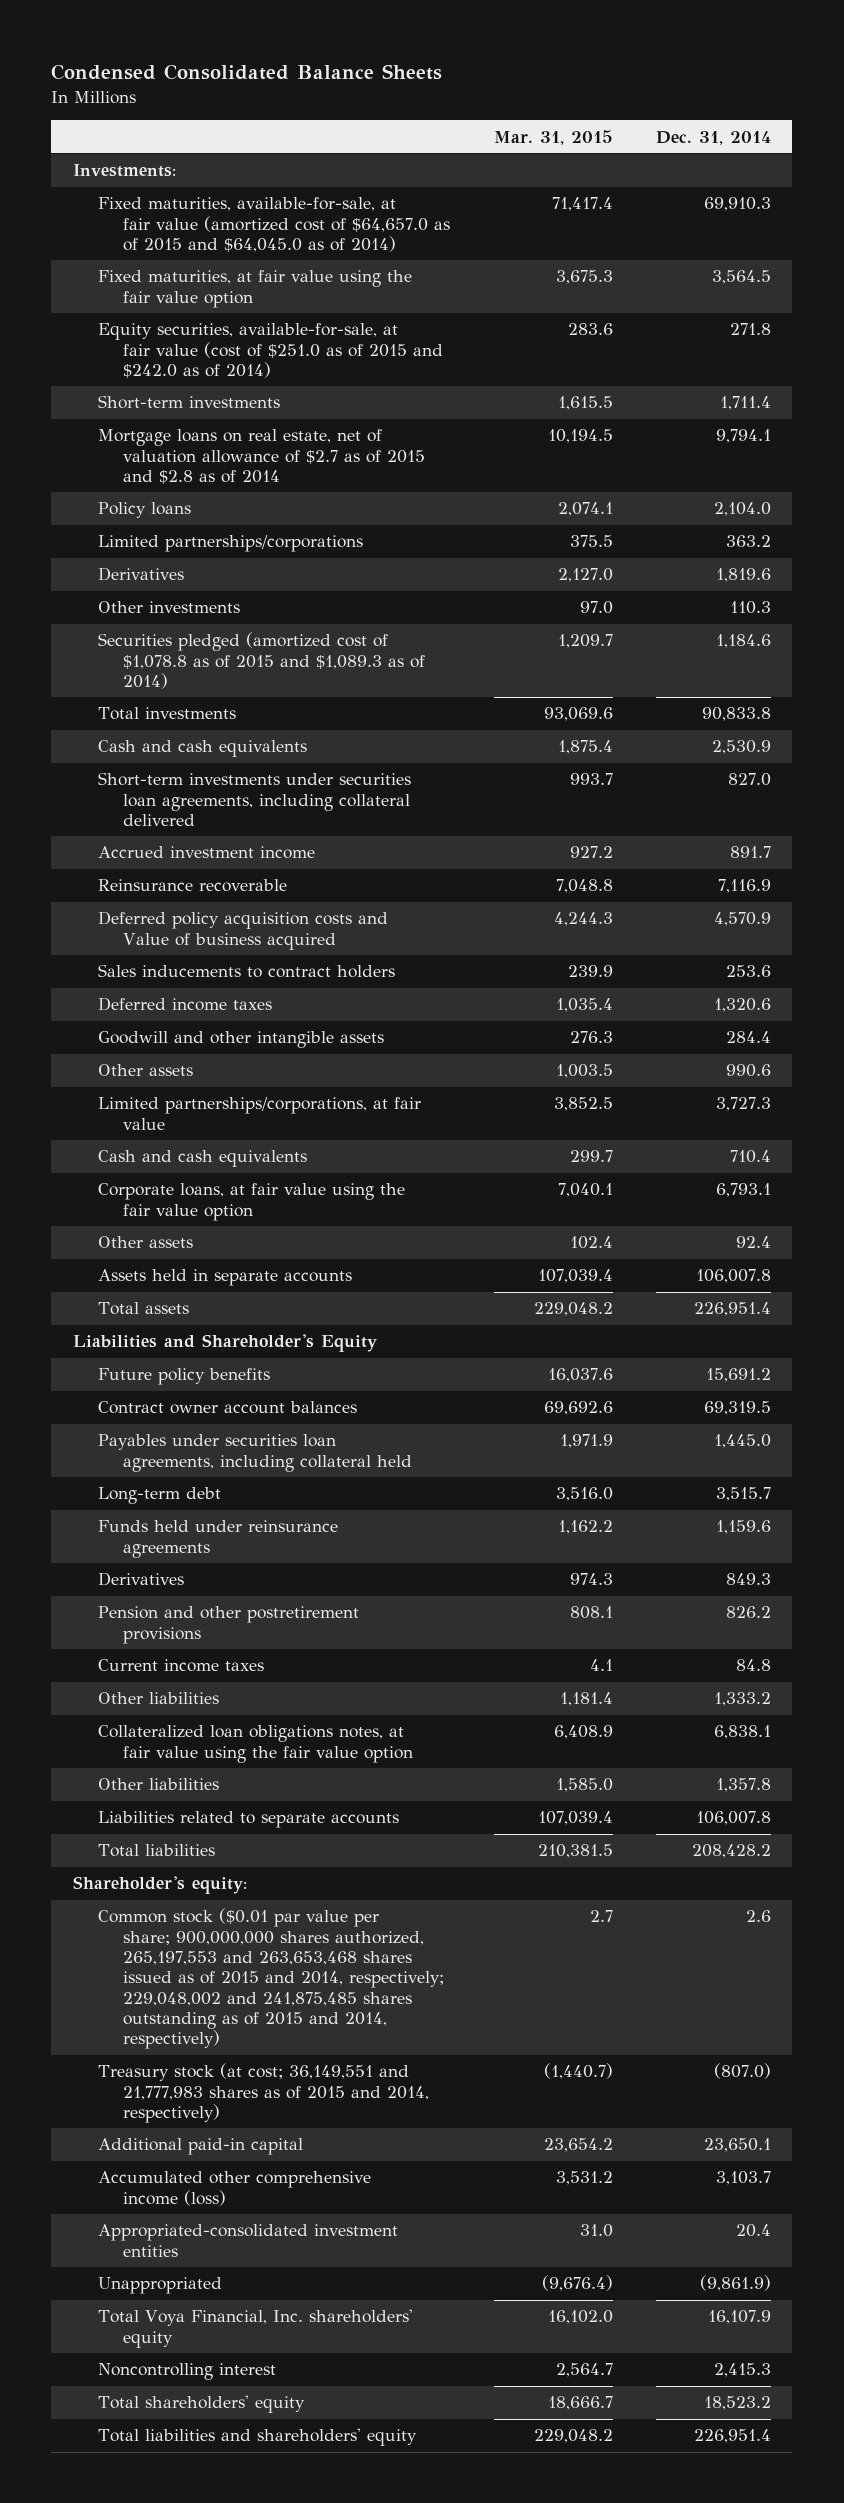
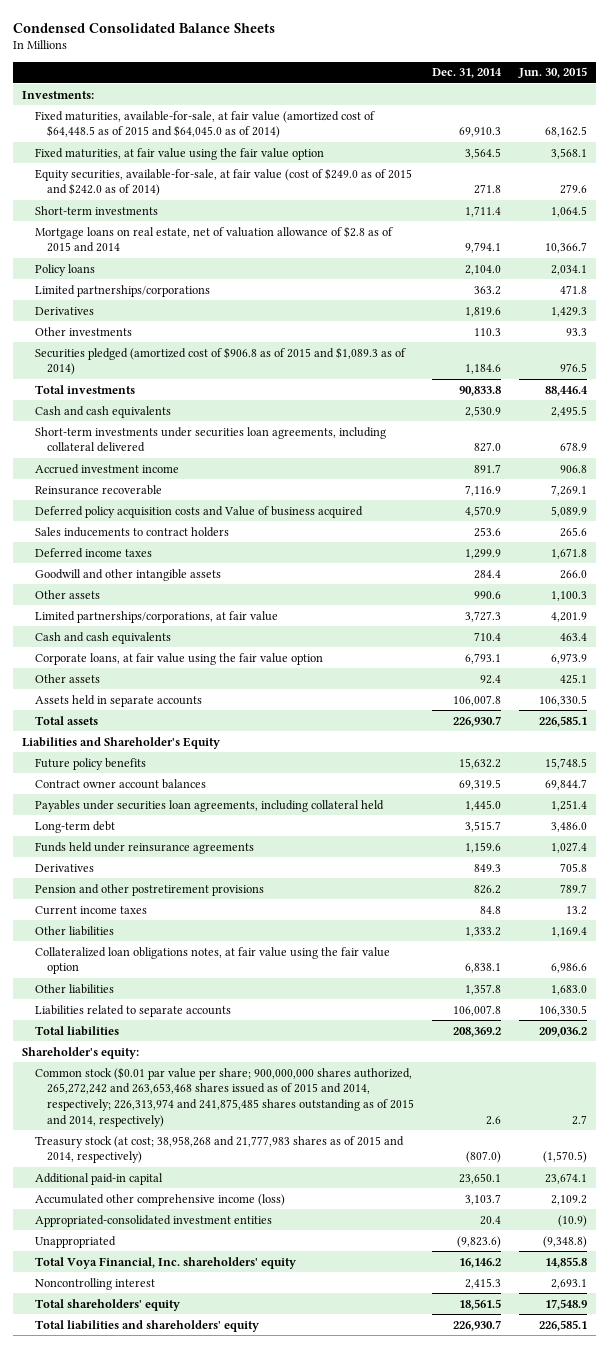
- | Mar. 31, 2015 | Dec. 31, 2014
+ | Dec. 31, 2014 | Jun. 30, 2015
- Fixed maturities, available-for-sale, at fair value (amortized cost of $64,657.0 as of 2015 and $64,045.0 as of 2014) | 71,417.4 | 69,910.3
+ Fixed maturities, available-for-sale, at fair value (amortized cost of $64,448.5 as of 2015 and $64,045.0 as of 2014) | 69,910.3 | 68,162.5
- Equity securities, available-for-sale, at fair value (cost of $251.0 as of 2015 and $242.0 as of 2014) | 283.6 | 271.8
+ Equity securities, available-for-sale, at fair value (cost of $249.0 as of 2015 and $242.0 as of 2014) | 271.8 | 279.6
- Mortgage loans on real estate, net of valuation allowance of $2.7 as of 2015 and $2.8 as of 2014 | 10,194.5 | 9,794.1
+ Mortgage loans on real estate, net of valuation allowance of $2.8 as of 2015 and 2014 | 9,794.1 | 10,366.7
- Securities pledged (amortized cost of $1,078.8 as of 2015 and $1,089.3 as of 2014) | 1,209.7 | 1,184.6
+ Securities pledged (amortized cost of $906.8 as of 2015 and $1,089.3 as of 2014) | 1,184.6 | 976.5
- Deferred income taxes | 1,035.4 | 1,320.6
+ Deferred income taxes | 1,299.9 | 1,671.8
- Total assets | 229,048.2 | 226,951.4
+ Total assets | 226,930.7 | 226,585.1
- Future policy benefits | 16,037.6 | 15,691.2
+ Future policy benefits | 15,632.2 | 15,748.5
- Total liabilities | 210,381.5 | 208,428.2
+ Total liabilities | 208,369.2 | 209,036.2
- Common stock ($0.01 par value per share; 900,000,000 shares authorized, 265,197,553 and 263,653,468 shares issued as of 2015 and 2014, respectively; 229,048,002 and 241,875,485 shares outstanding as of 2015 and 2014, respectively) | 2.7 | 2.6
- Treasury stock (at cost; 36,149,551 and 21,777,983 shares as of 2015 and 2014, respectively) | (1,440.7) | (807.0)
+ Common stock ($0.01 par value per share; 900,000,000 shares authorized, 265,272,242 and 263,653,468 shares issued as of 2015 and 2014, respectively; 226,313,974 and 241,875,485 shares outstanding as of 2015 and 2014, respectively) | 2.6 | 2.7
+ Treasury stock (at cost; 38,958,268 and 21,777,983 shares as of 2015 and 2014, respectively) | (807.0) | (1,570.5)
- Unappropriated | (9,676.4) | (9,861.9)
- Total Voya Financial, Inc. shareholders' equity | 16,102.0 | 16,107.9
+ Unappropriated | (9,823.6) | (9,348.8)
+ Total Voya Financial, Inc. shareholders' equity | 16,146.2 | 14,855.8
- Total shareholders' equity | 18,666.7 | 18,523.2
- Total liabilities and shareholders' equity | 229,048.2 | 226,951.4
+ Total shareholders' equity | 18,561.5 | 17,548.9
+ Total liabilities and shareholders' equity | 226,930.7 | 226,585.1

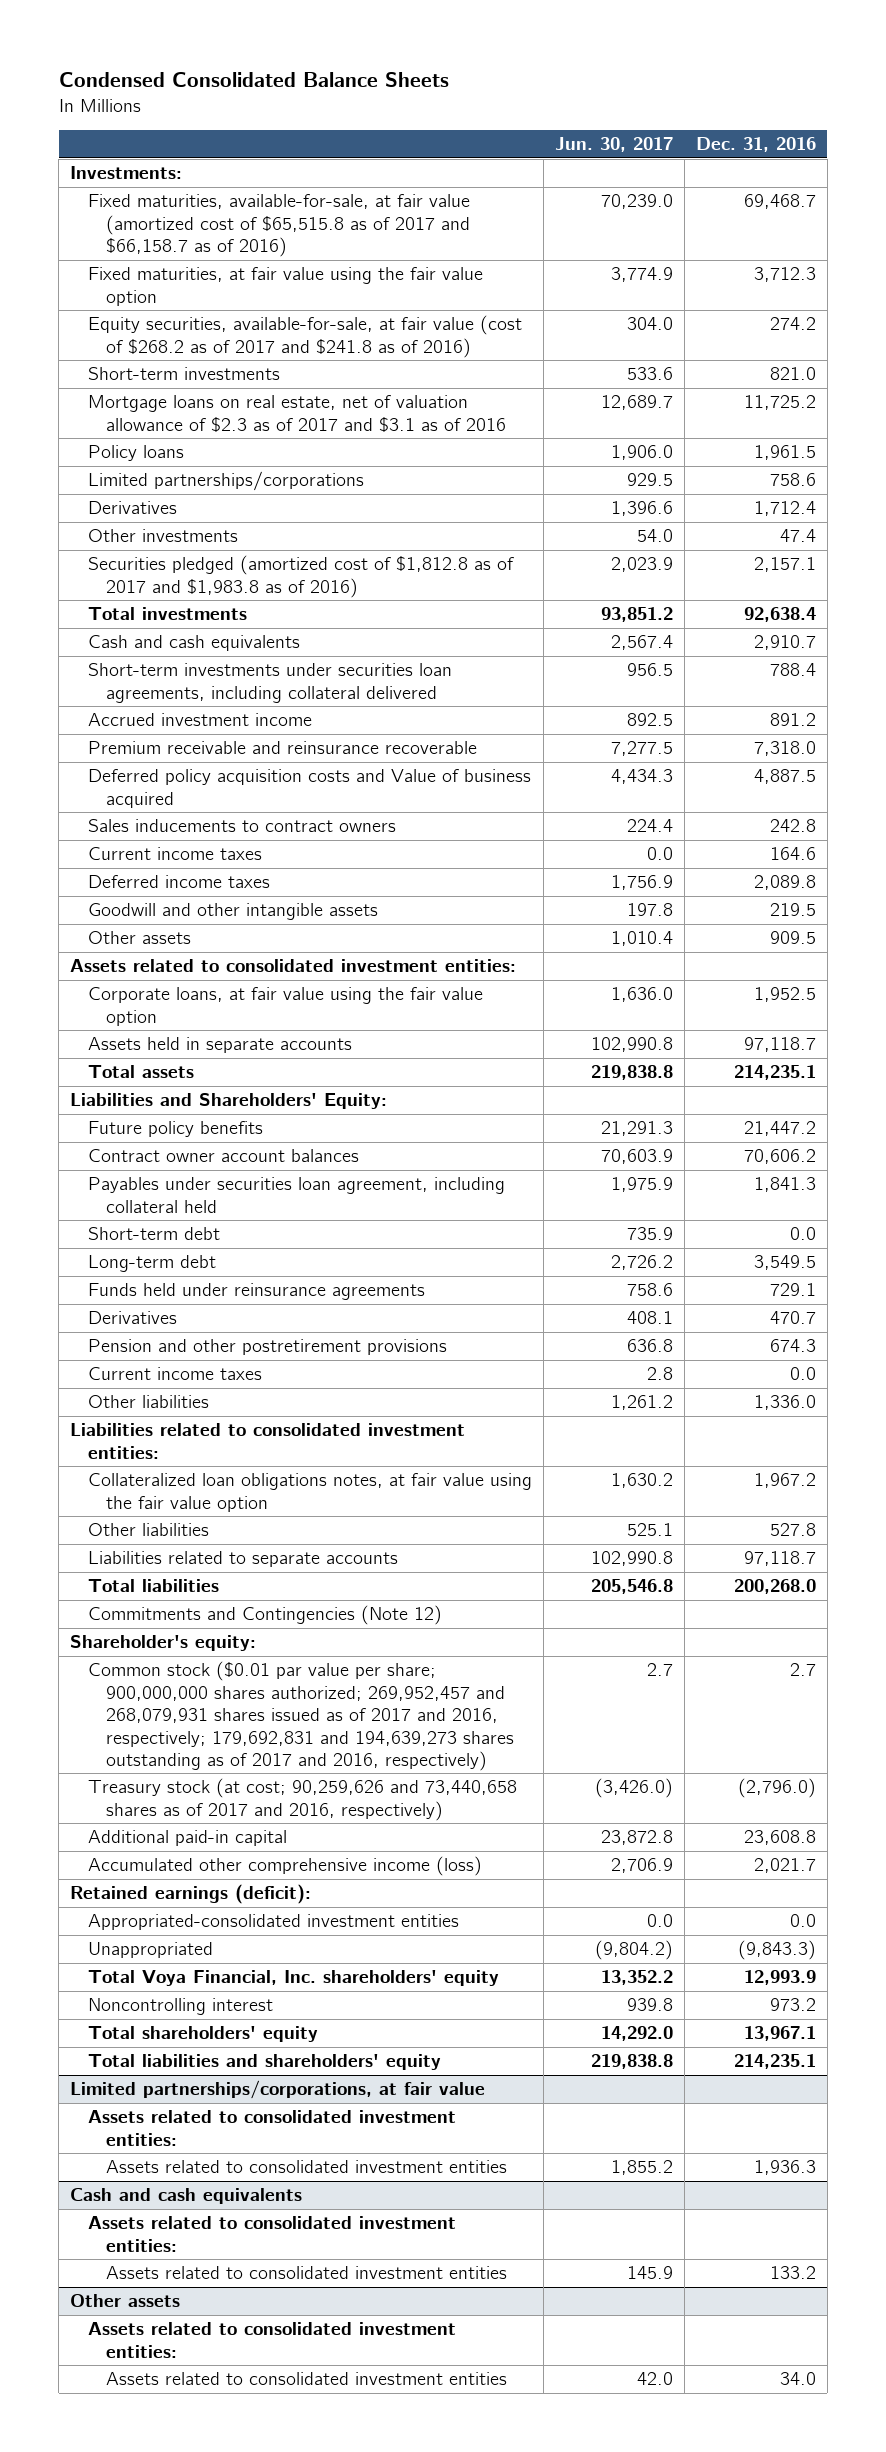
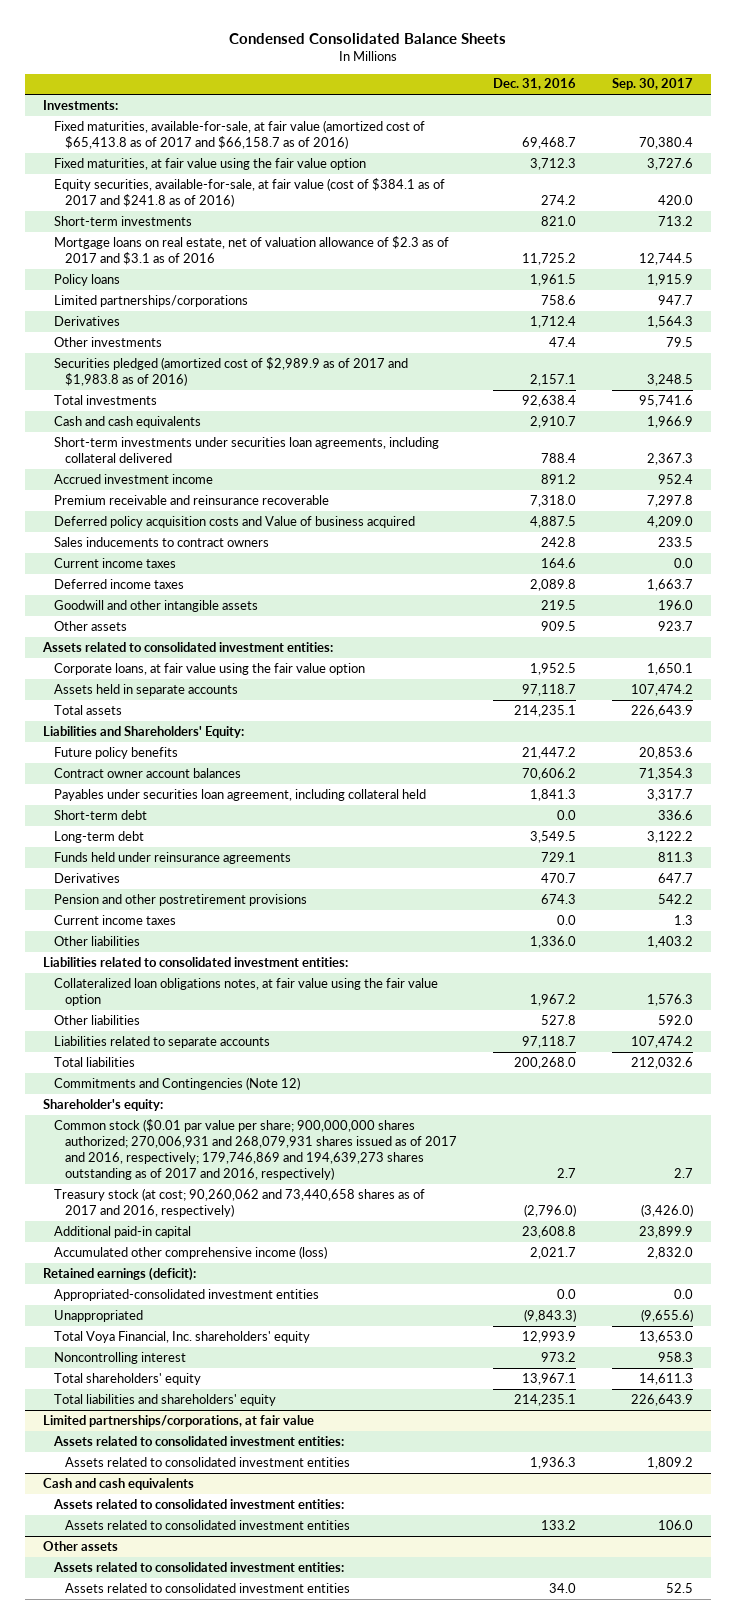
- | Jun. 30, 2017 | Dec. 31, 2016
+ | Dec. 31, 2016 | Sep. 30, 2017
- Fixed maturities, available-for-sale, at fair value (amortized cost of $65,515.8 as of 2017 and $66,158.7 as of 2016) | 70,239.0 | 69,468.7
+ Fixed maturities, available-for-sale, at fair value (amortized cost of $65,413.8 as of 2017 and $66,158.7 as of 2016) | 69,468.7 | 70,380.4
- Equity securities, available-for-sale, at fair value (cost of $268.2 as of 2017 and $241.8 as of 2016) | 304.0 | 274.2
+ Equity securities, available-for-sale, at fair value (cost of $384.1 as of 2017 and $241.8 as of 2016) | 274.2 | 420.0
- Securities pledged (amortized cost of $1,812.8 as of 2017 and $1,983.8 as of 2016) | 2,023.9 | 2,157.1
+ Securities pledged (amortized cost of $2,989.9 as of 2017 and $1,983.8 as of 2016) | 2,157.1 | 3,248.5
- Common stock ($0.01 par value per share; 900,000,000 shares authorized; 269,952,457 and 268,079,931 shares issued as of 2017 and 2016, respectively; 179,692,831 and 194,639,273 shares outstanding as of 2017 and 2016, respectively) | 2.7 | 2.7
- Treasury stock (at cost; 90,259,626 and 73,440,658 shares as of 2017 and 2016, respectively) | (3,426.0) | (2,796.0)
+ Common stock ($0.01 par value per share; 900,000,000 shares authorized; 270,006,931 and 268,079,931 shares issued as of 2017 and 2016, respectively; 179,746,869 and 194,639,273 shares outstanding as of 2017 and 2016, respectively) | 2.7 | 2.7
+ Treasury stock (at cost; 90,260,062 and 73,440,658 shares as of 2017 and 2016, respectively) | (2,796.0) | (3,426.0)

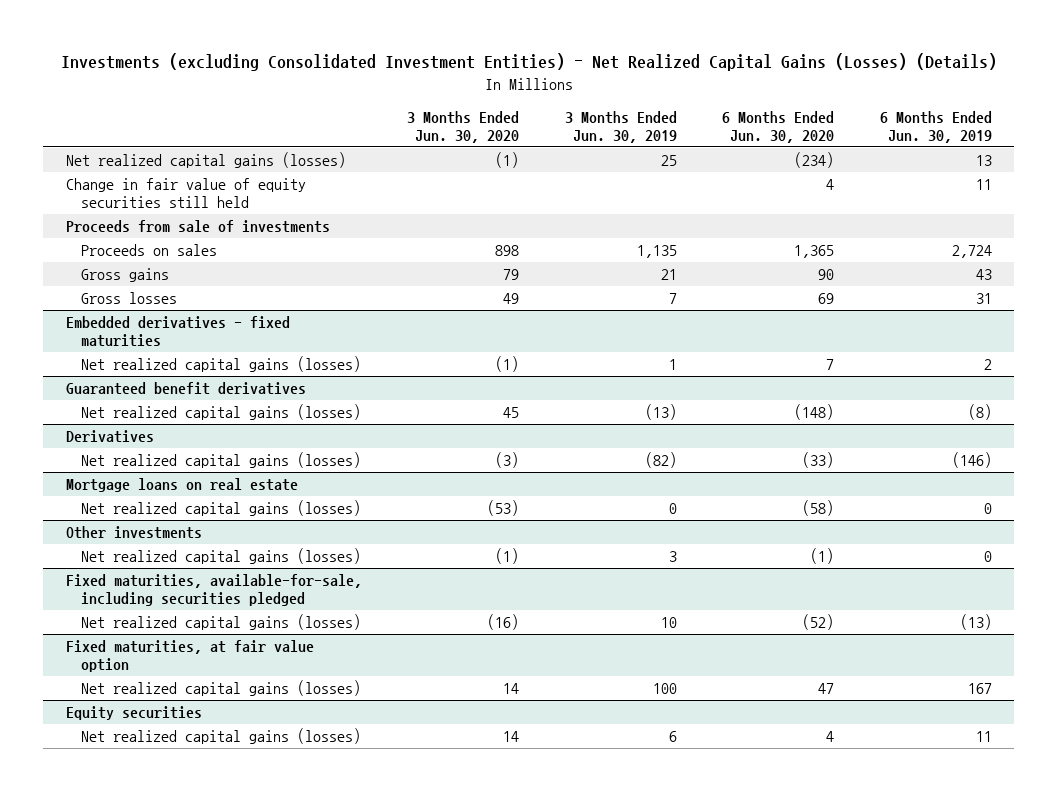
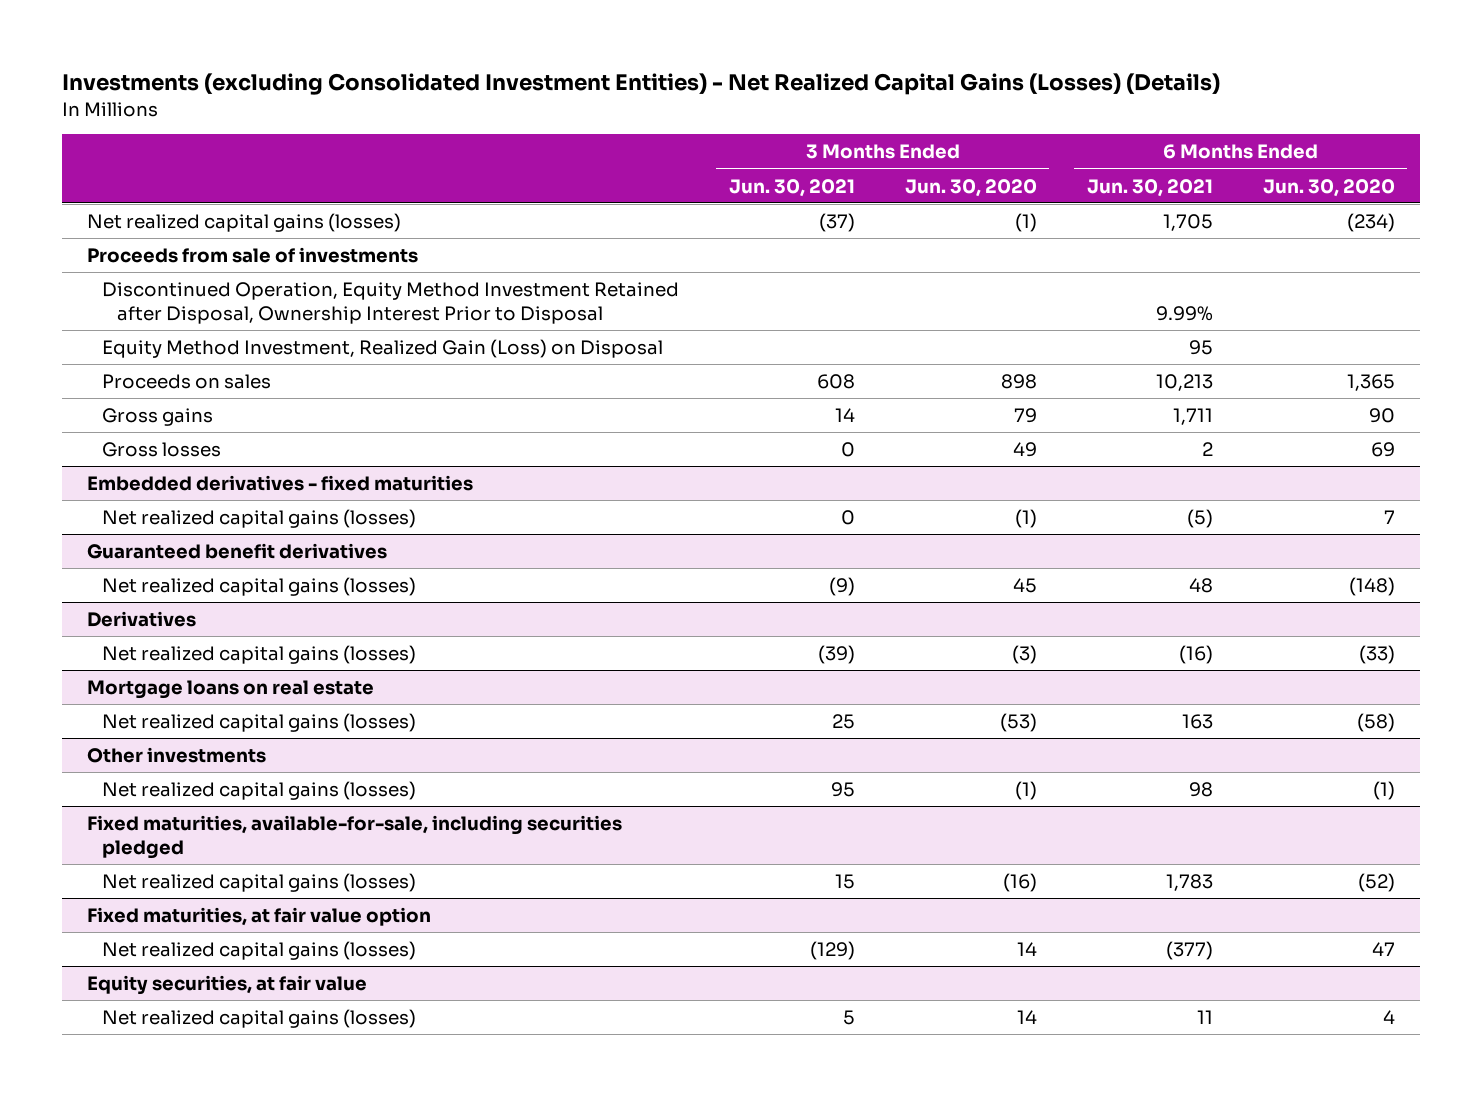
- | 3 Months Ended Jun. 30, 2020 | 3 Months Ended Jun. 30, 2019 | 6 Months Ended Jun. 30, 2020 | 6 Months Ended Jun. 30, 2019
+ | 3 Months Ended Jun. 30, 2021 | 3 Months Ended Jun. 30, 2020 | 6 Months Ended Jun. 30, 2021 | 6 Months Ended Jun. 30, 2020
- Change in fair value of equity securities still held | | | 4 | 11
+ Discontinued Operation, Equity Method Investment Retained after Disposal, Ownership Interest Prior to Disposal | | | 9.99% |
+ Equity Method Investment, Realized Gain (Loss) on Disposal | | | 95 |
- Equity securities
+ Equity securities, at fair value

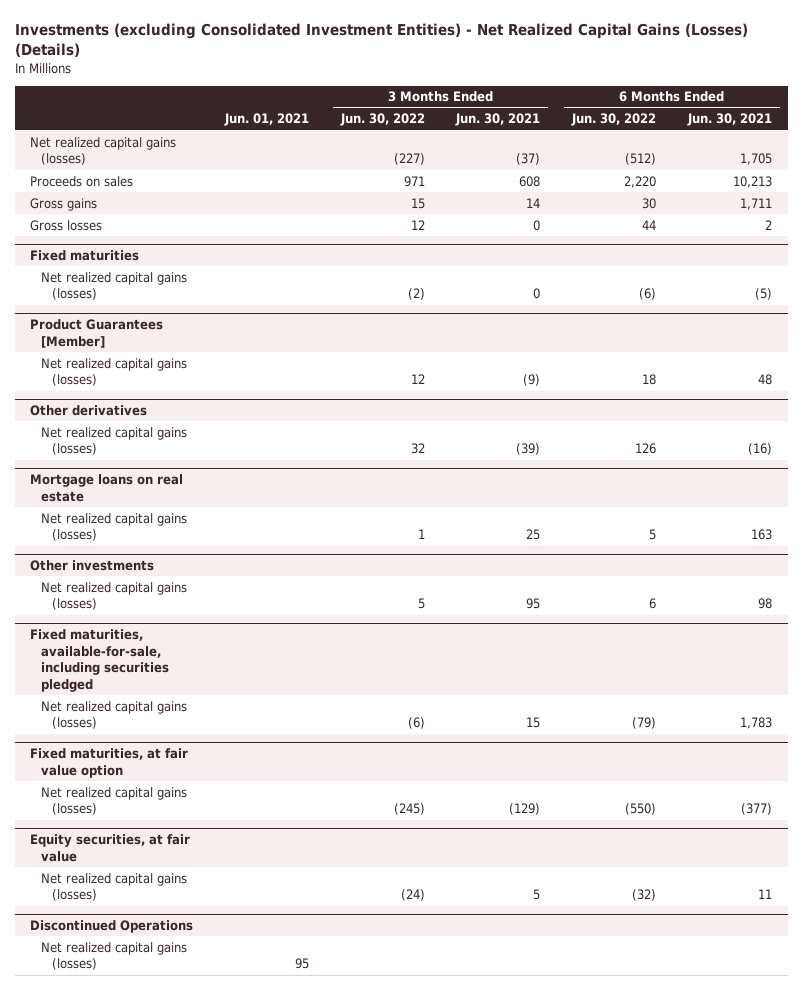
- | 3 Months Ended Jun. 30, 2021 | 3 Months Ended Jun. 30, 2020 | 6 Months Ended Jun. 30, 2021 | 6 Months Ended Jun. 30, 2020
+ | Jun. 01, 2021 | 3 Months Ended Jun. 30, 2022 | 3 Months Ended Jun. 30, 2021 | 6 Months Ended Jun. 30, 2022 | 6 Months Ended Jun. 30, 2021
- Proceeds from sale of investments
- Discontinued Operation, Equity Method Investment Retained after Disposal, Ownership Interest Prior to Disposal | | | 9.99% |
- Equity Method Investment, Realized Gain (Loss) on Disposal | | | 95 |
- Embedded derivatives - fixed maturities
+ Fixed maturities
- Guaranteed benefit derivatives
+ Product Guarantees [Member]
- Derivatives
+ Other derivatives
+ Discontinued Operations
+ Net realized capital gains (losses) | 95 | | | |

